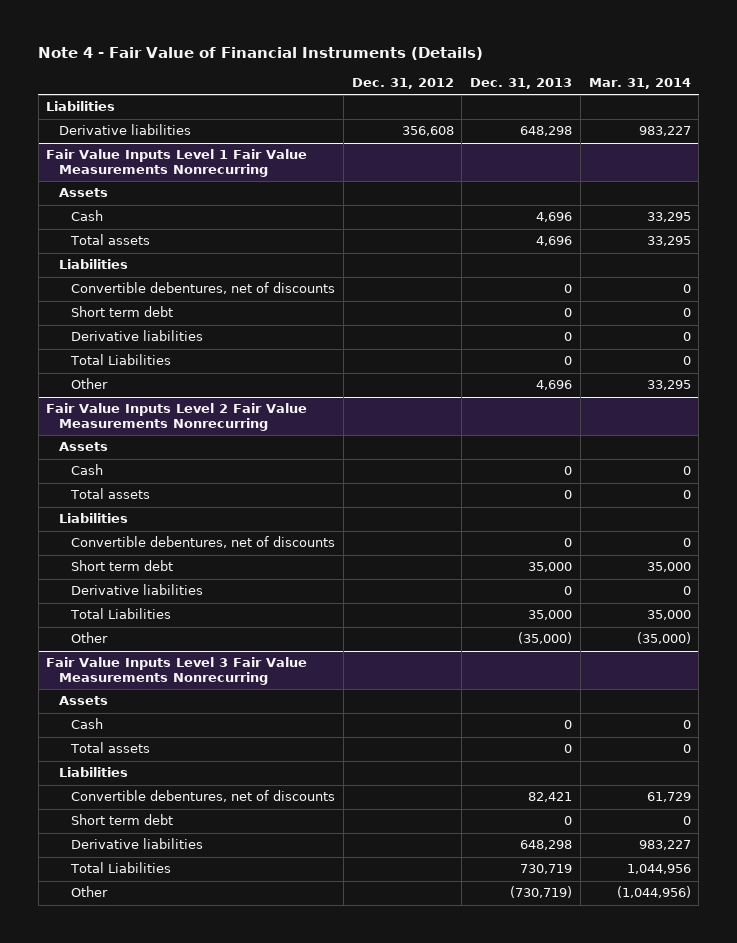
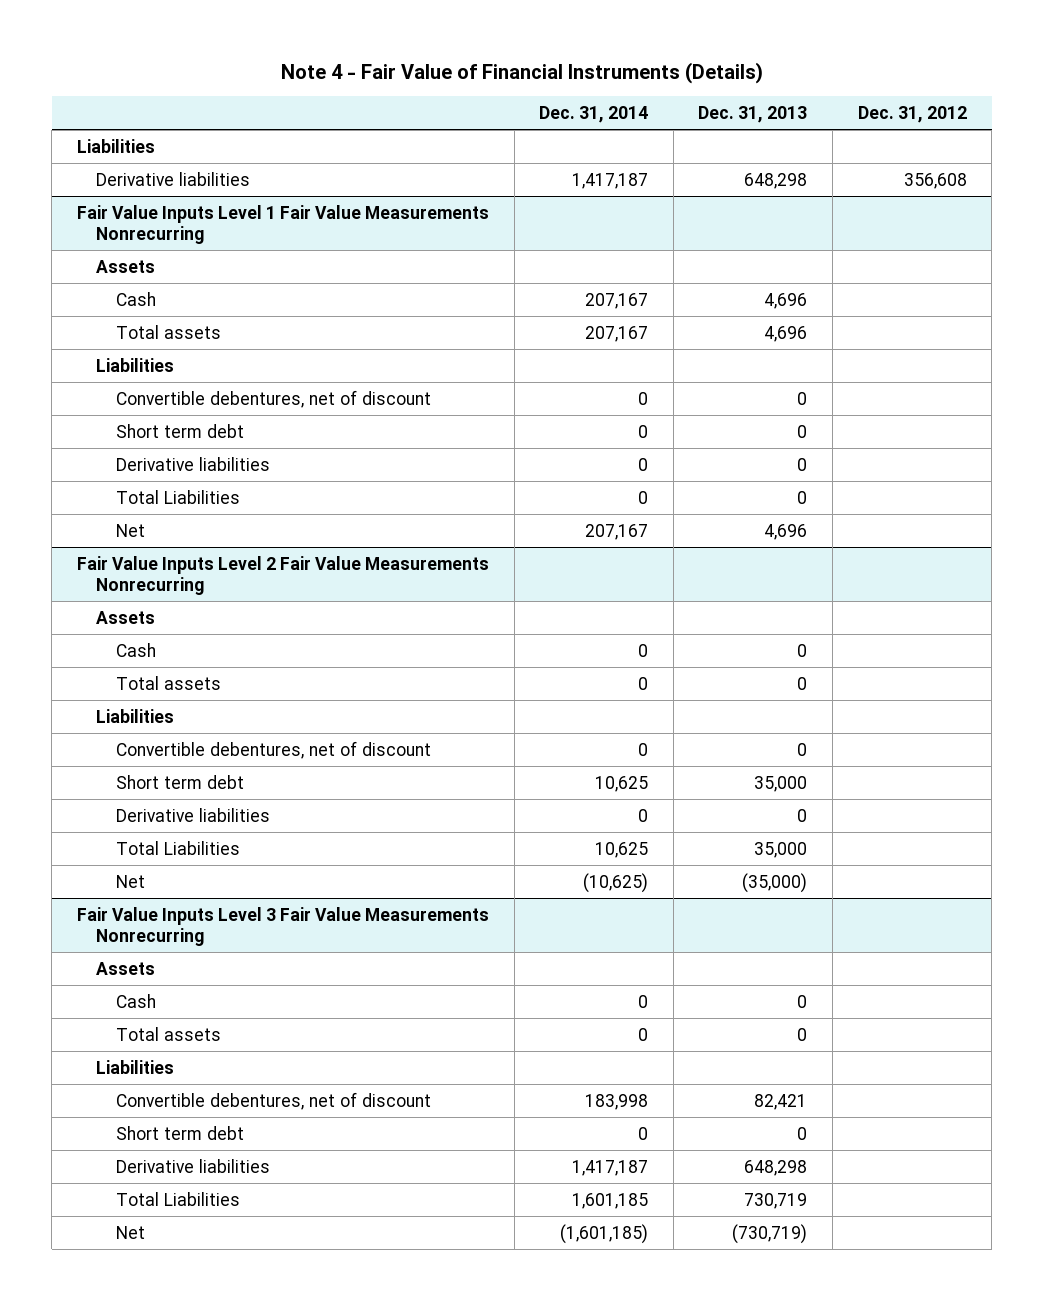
- | Dec. 31, 2012 | Dec. 31, 2013 | Mar. 31, 2014
+ | Dec. 31, 2014 | Dec. 31, 2013 | Dec. 31, 2012
@ Fair Value Inputs Level 1 Fair Value Measurements Nonrecurring
- Convertible debentures, net of discounts | | 0 | 0
+ Convertible debentures, net of discount | 0 | 0 |
- Other | | 4,696 | 33,295
+ Net | 207,167 | 4,696 |
@ Fair Value Inputs Level 2 Fair Value Measurements Nonrecurring
- Convertible debentures, net of discounts | | 0 | 0
+ Convertible debentures, net of discount | 0 | 0 |
- Other | | (35,000) | (35,000)
+ Net | (10,625) | (35,000) |
@ Fair Value Inputs Level 3 Fair Value Measurements Nonrecurring
- Convertible debentures, net of discounts | | 82,421 | 61,729
+ Convertible debentures, net of discount | 183,998 | 82,421 |
- Other | | (730,719) | (1,044,956)
+ Net | (1,601,185) | (730,719) |

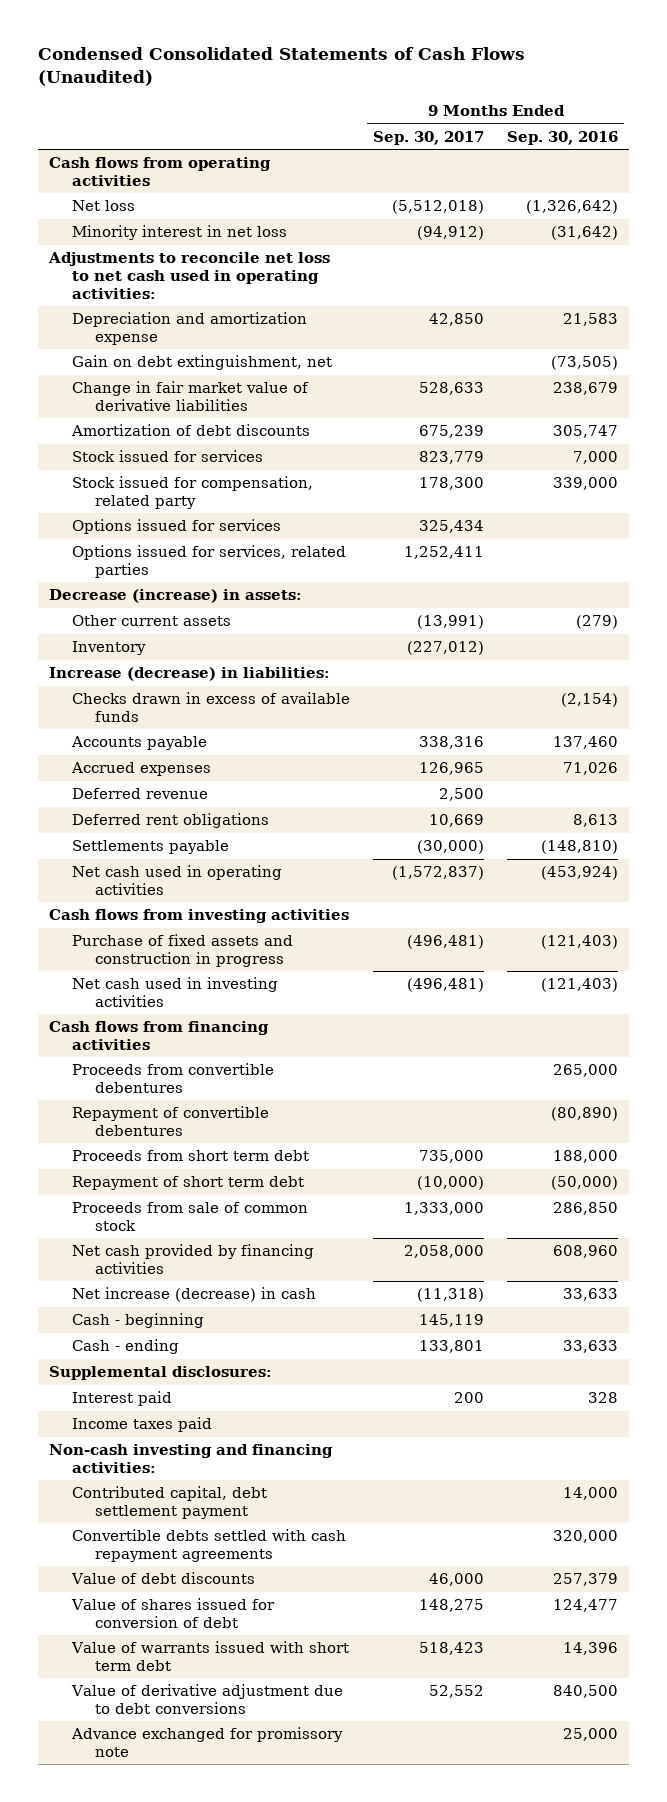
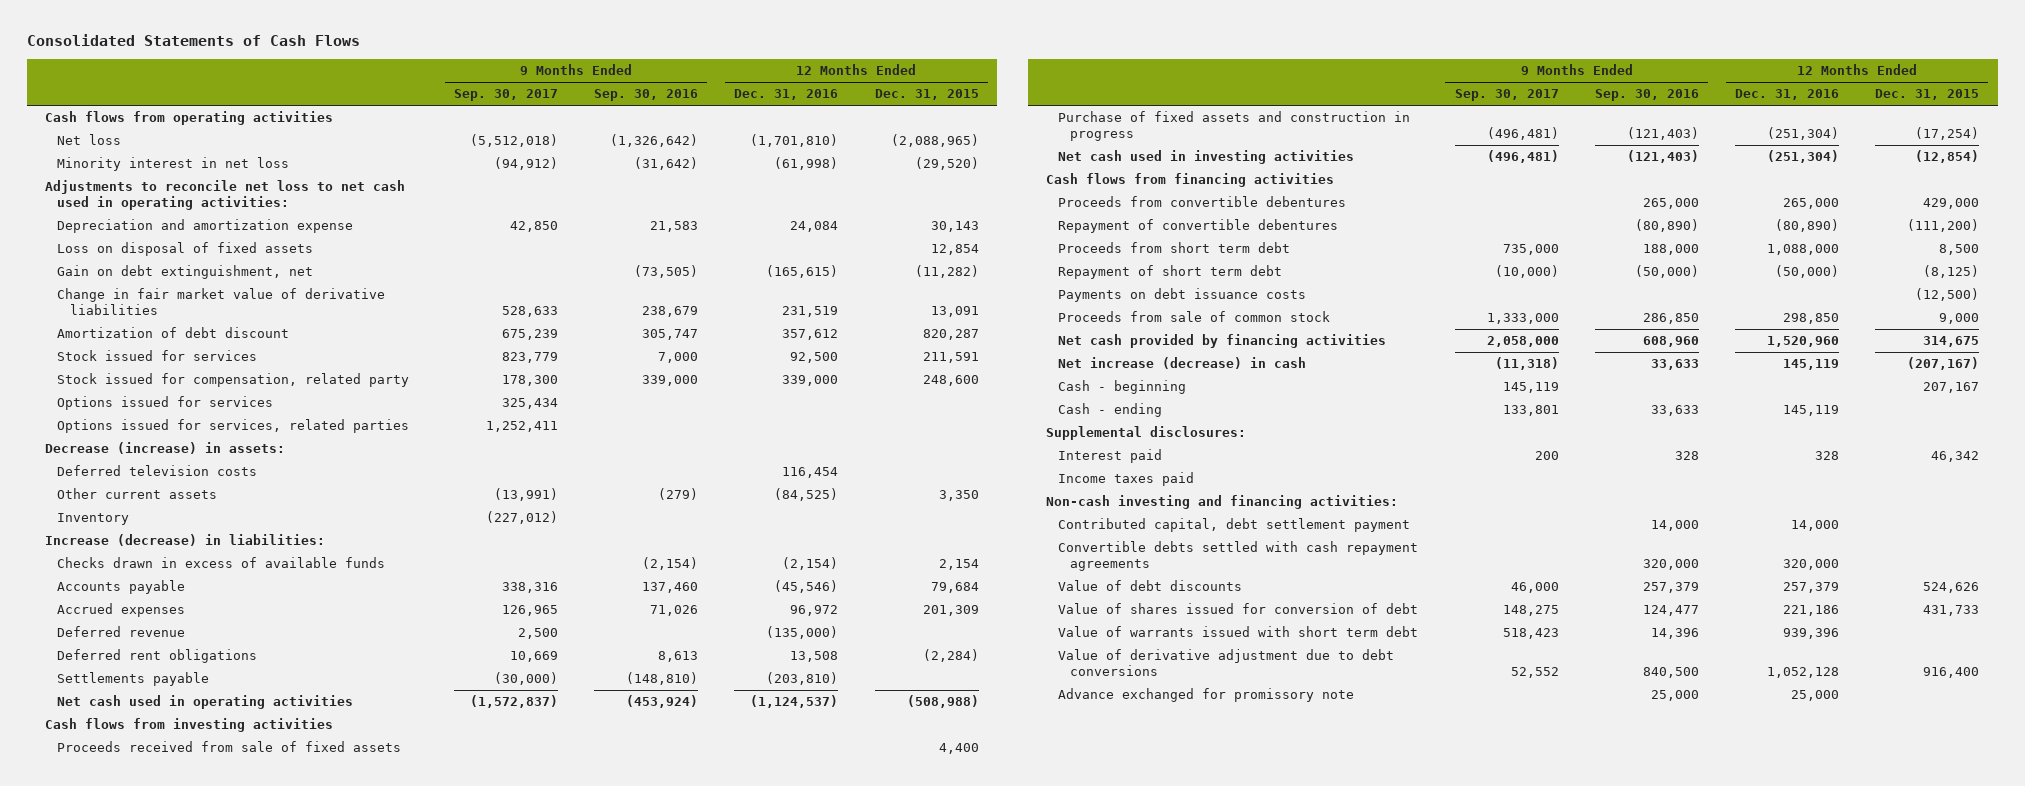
- Condensed Consolidated Statements of Cash Flows (Unaudited)
+ Consolidated Statements of Cash Flows
- | 9 Months Ended Sep. 30, 2017 | 9 Months Ended Sep. 30, 2016
+ | 9 Months Ended Sep. 30, 2017 | 9 Months Ended Sep. 30, 2016 | 12 Months Ended Dec. 31, 2016 | 12 Months Ended Dec. 31, 2015
+ Loss on disposal of fixed assets | | | | 12,854
- Amortization of debt discounts | 675,239 | 305,747
+ Amortization of debt discount | 675,239 | 305,747 | 357,612 | 820,287
+ Deferred television costs | | | 116,454 |
+ Proceeds received from sale of fixed assets | | | | 4,400
+ Payments on debt issuance costs | | | | (12,500)

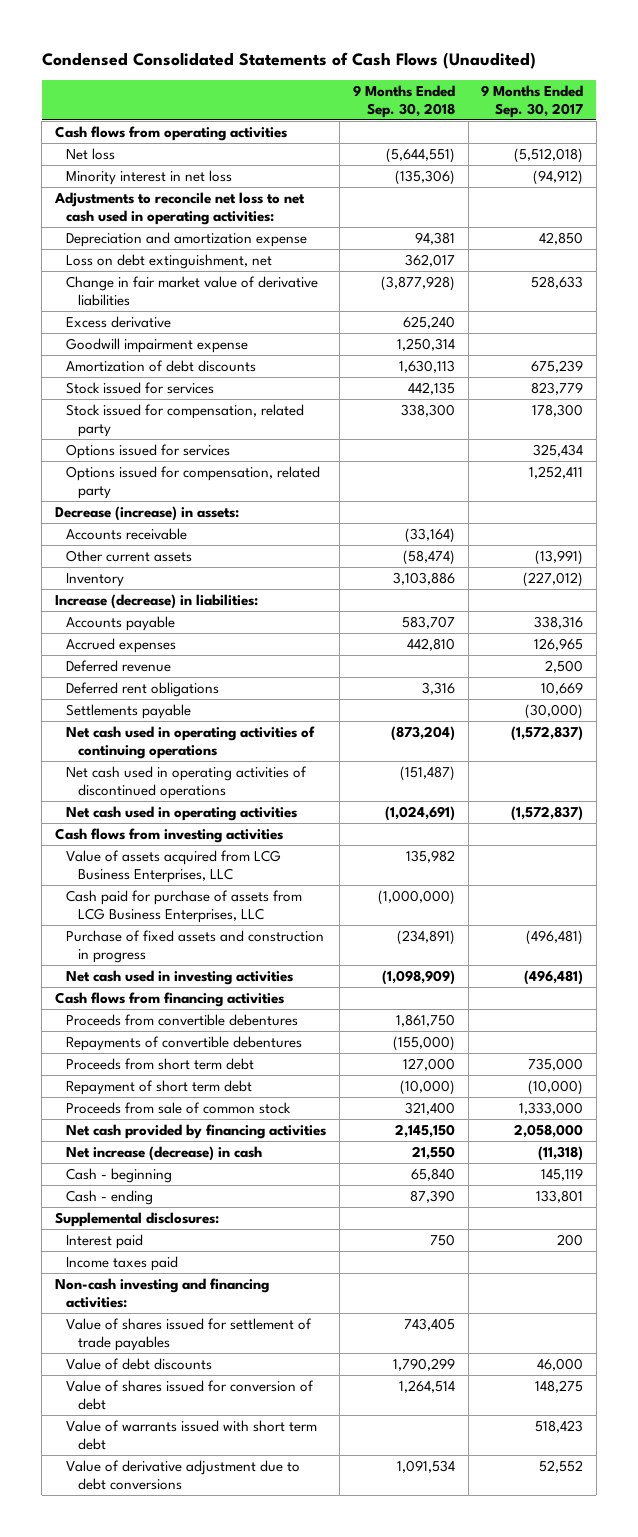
- Consolidated Statements of Cash Flows
+ Condensed Consolidated Statements of Cash Flows (Unaudited)
- | 9 Months Ended Sep. 30, 2017 | 9 Months Ended Sep. 30, 2016 | 12 Months Ended Dec. 31, 2016 | 12 Months Ended Dec. 31, 2015
+ | 9 Months Ended Sep. 30, 2018 | 9 Months Ended Sep. 30, 2017
- Loss on disposal of fixed assets | | | | 12,854
- Gain on debt extinguishment, net | | (73,505) | (165,615) | (11,282)
+ Loss on debt extinguishment, net | 362,017 |
- Amortization of debt discount | 675,239 | 305,747 | 357,612 | 820,287
+ Excess derivative | 625,240 |
+ Goodwill impairment expense | 1,250,314 |
+ Amortization of debt discounts | 1,630,113 | 675,239
- Options issued for services, related parties | 1,252,411 | | |
+ Options issued for compensation, related party | | 1,252,411
- Deferred television costs | | | 116,454 |
+ Accounts receivable | (33,164) |
- Checks drawn in excess of available funds | | (2,154) | (2,154) | 2,154
+ Net cash used in operating activities of continuing operations | (873,204) | (1,572,837)
+ Net cash used in operating activities of discontinued operations | (151,487) |
- Proceeds received from sale of fixed assets | | | | 4,400
+ Value of assets acquired from LCG Business Enterprises, LLC | 135,982 |
+ Cash paid for purchase of assets from LCG Business Enterprises, LLC | (1,000,000) |
- Repayment of convertible debentures | | (80,890) | (80,890) | (111,200)
+ Repayments of convertible debentures | (155,000) |
- Payments on debt issuance costs | | | | (12,500)
- Contributed capital, debt settlement payment | | 14,000 | 14,000 |
- Convertible debts settled with cash repayment agreements | | 320,000 | 320,000 |
+ Value of shares issued for settlement of trade payables | 743,405 |
- Advance exchanged for promissory note | | 25,000 | 25,000 |

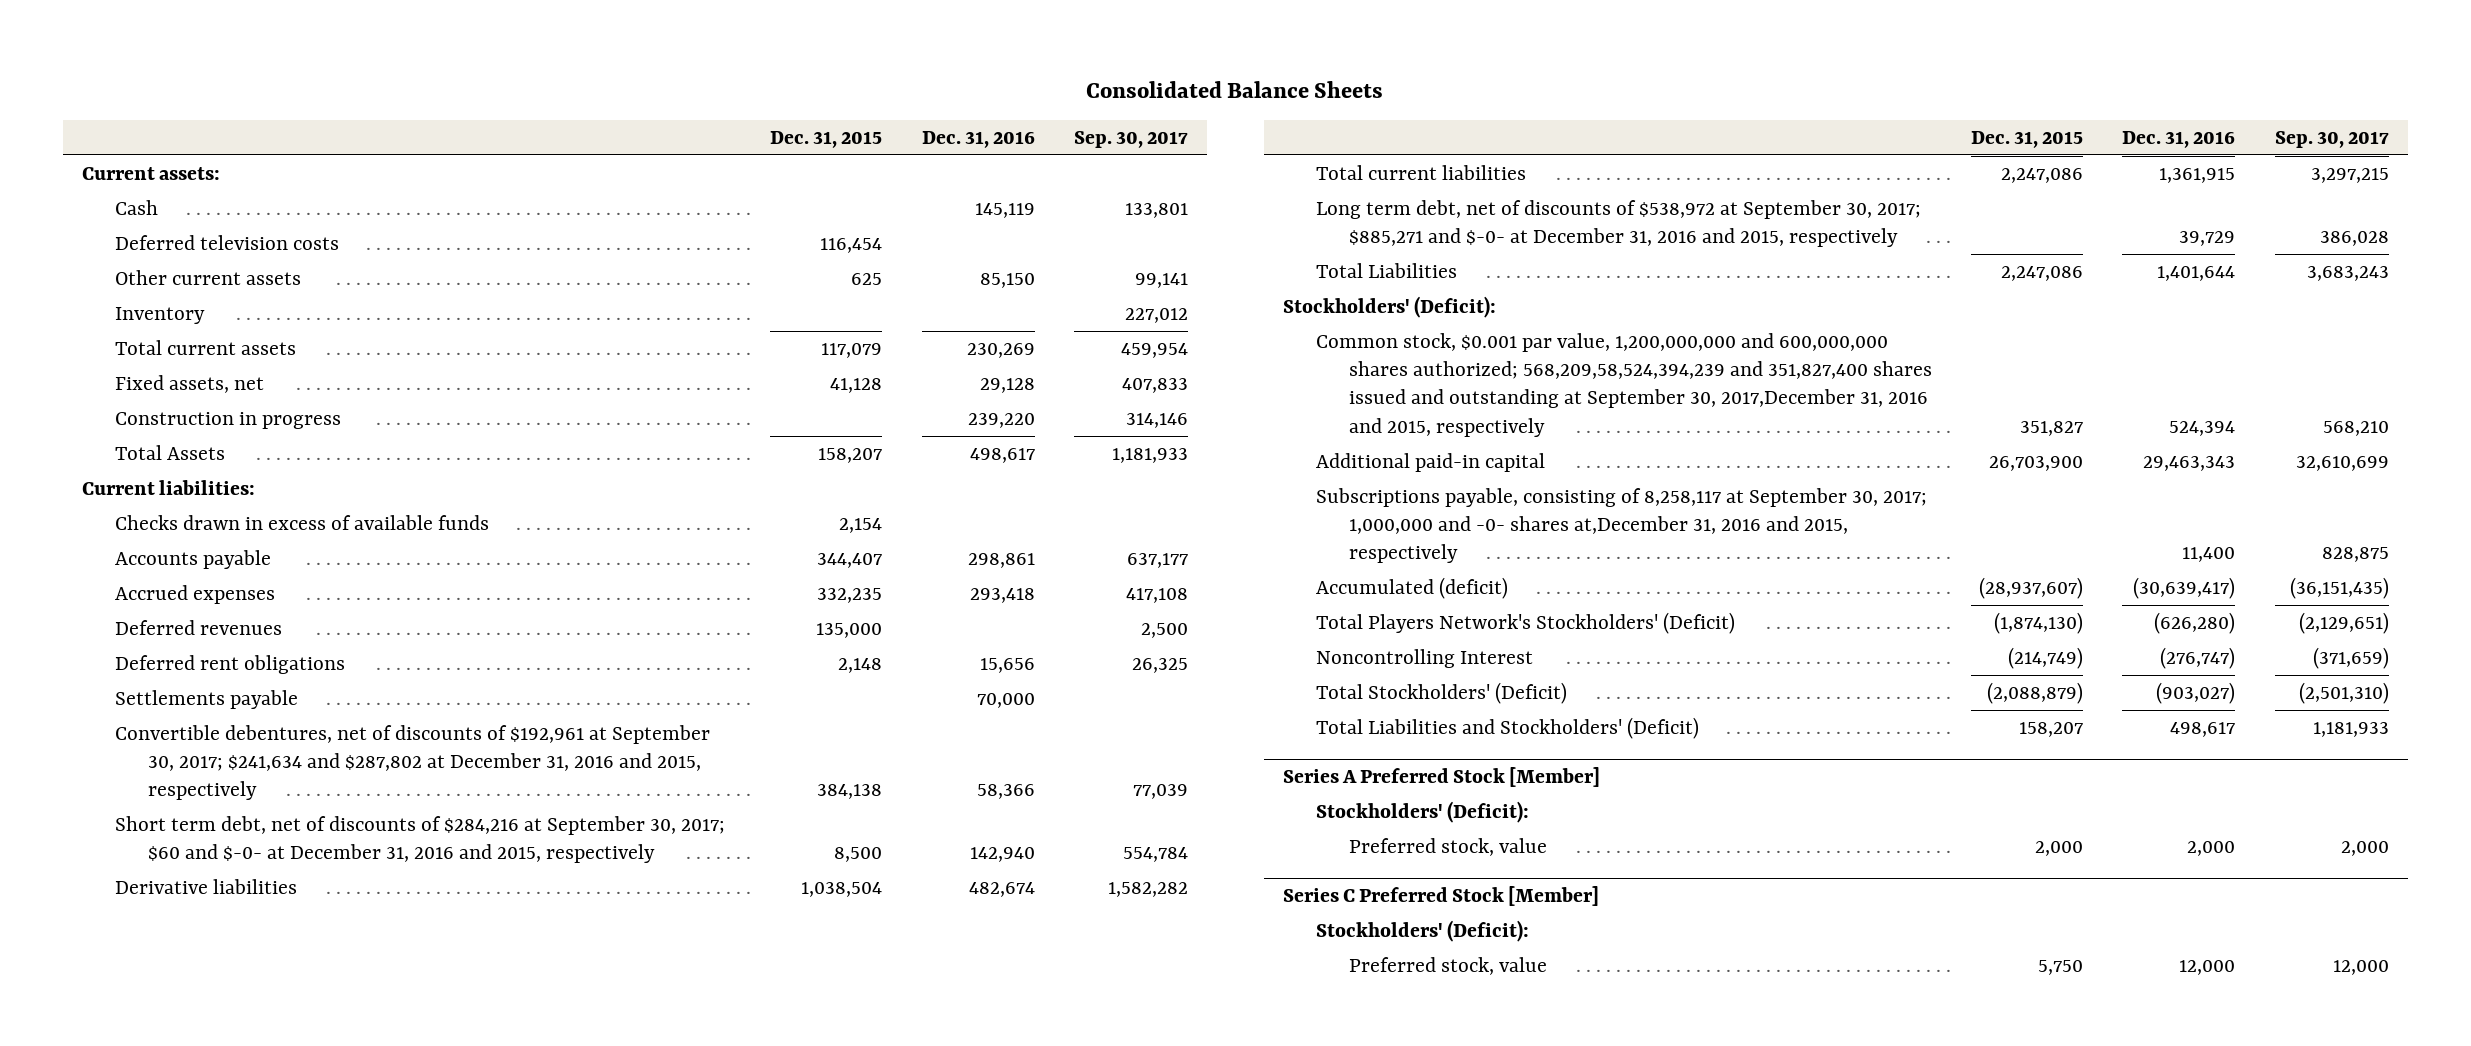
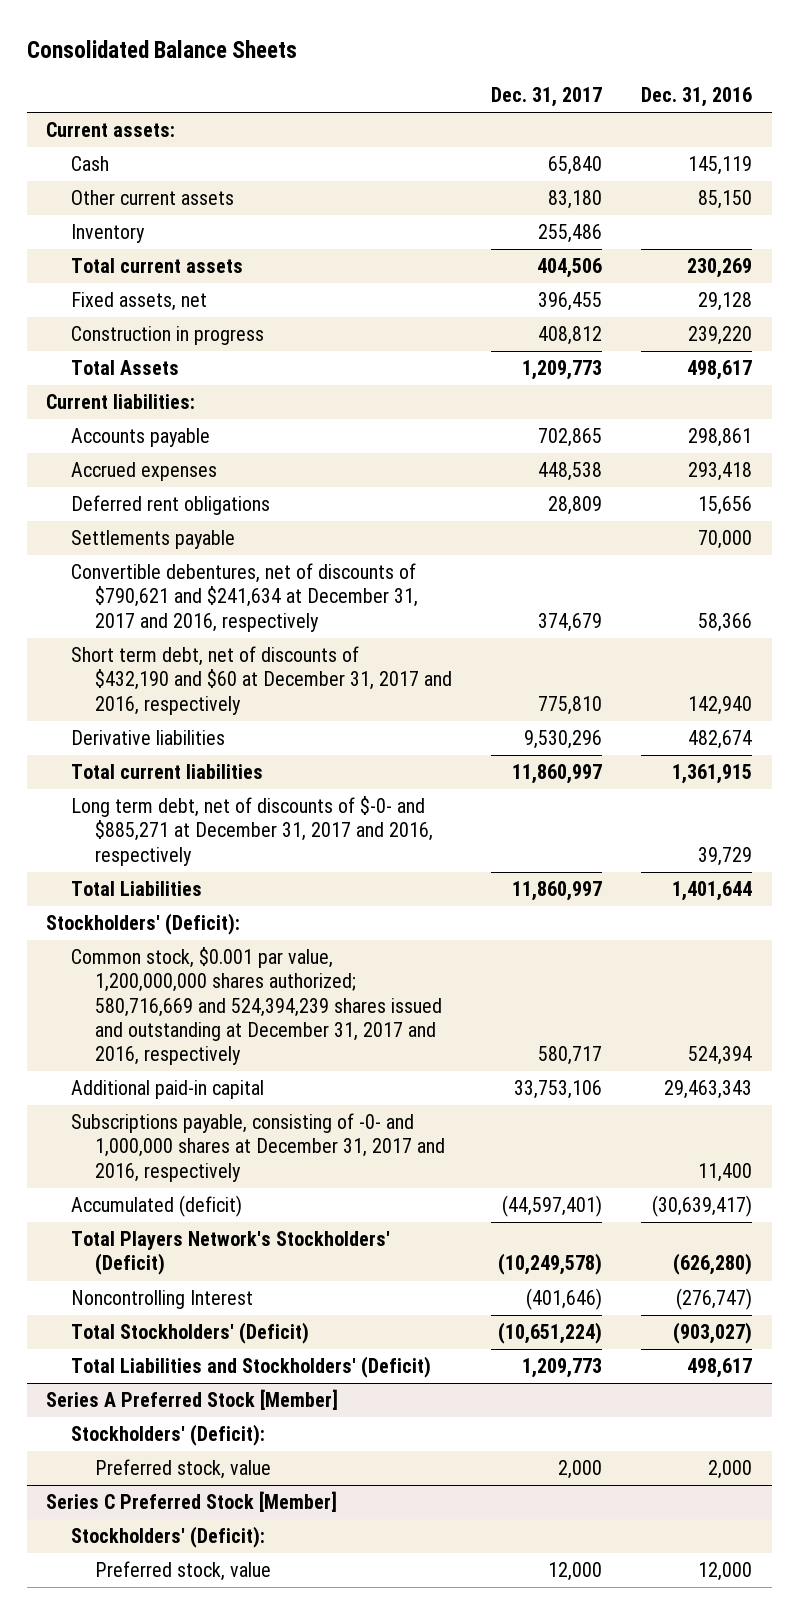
- | Dec. 31, 2015 | Dec. 31, 2016 | Sep. 30, 2017
+ | Dec. 31, 2017 | Dec. 31, 2016
- Deferred television costs | 116,454 | |
- Checks drawn in excess of available funds | 2,154 | |
- Deferred revenues | 135,000 | | 2,500
- Convertible debentures, net of discounts of $192,961 at September 30, 2017; $241,634 and $287,802 at December 31, 2016 and 2015, respectively | 384,138 | 58,366 | 77,039
- Short term debt, net of discounts of $284,216 at September 30, 2017; $60 and $-0- at December 31, 2016 and 2015, respectively | 8,500 | 142,940 | 554,784
+ Convertible debentures, net of discounts of $790,621 and $241,634 at December 31, 2017 and 2016, respectively | 374,679 | 58,366
+ Short term debt, net of discounts of $432,190 and $60 at December 31, 2017 and 2016, respectively | 775,810 | 142,940
- Long term debt, net of discounts of $538,972 at September 30, 2017; $885,271 and $-0- at December 31, 2016 and 2015, respectively | | 39,729 | 386,028
+ Long term debt, net of discounts of $-0- and $885,271 at December 31, 2017 and 2016, respectively | | 39,729
- Common stock, $0.001 par value, 1,200,000,000 and 600,000,000 shares authorized; 568,209,58,524,394,239 and 351,827,400 shares issued and outstanding at September 30, 2017,December 31, 2016 and 2015, respectively | 351,827 | 524,394 | 568,210
+ Common stock, $0.001 par value, 1,200,000,000 shares authorized; 580,716,669 and 524,394,239 shares issued and outstanding at December 31, 2017 and 2016, respectively | 580,717 | 524,394
- Subscriptions payable, consisting of 8,258,117 at September 30, 2017; 1,000,000 and -0- shares at,December 31, 2016 and 2015, respectively | | 11,400 | 828,875
+ Subscriptions payable, consisting of -0- and 1,000,000 shares at December 31, 2017 and 2016, respectively | | 11,400

